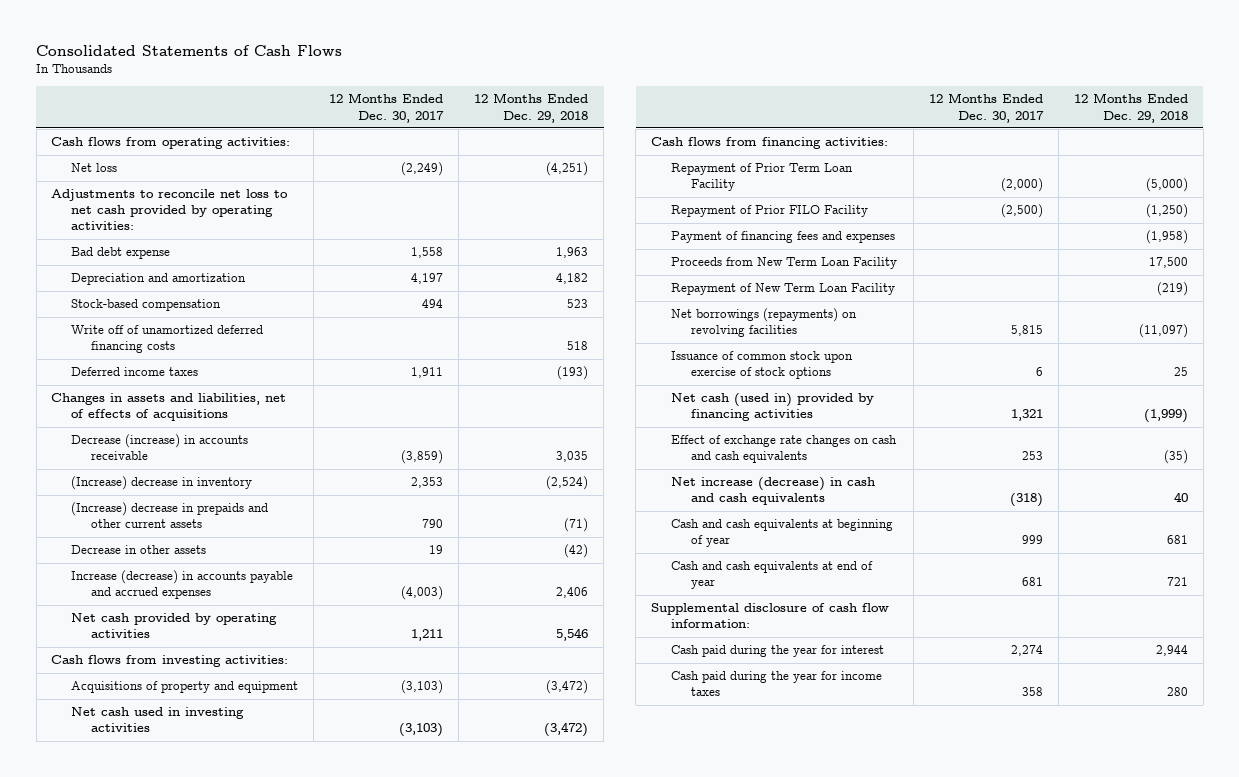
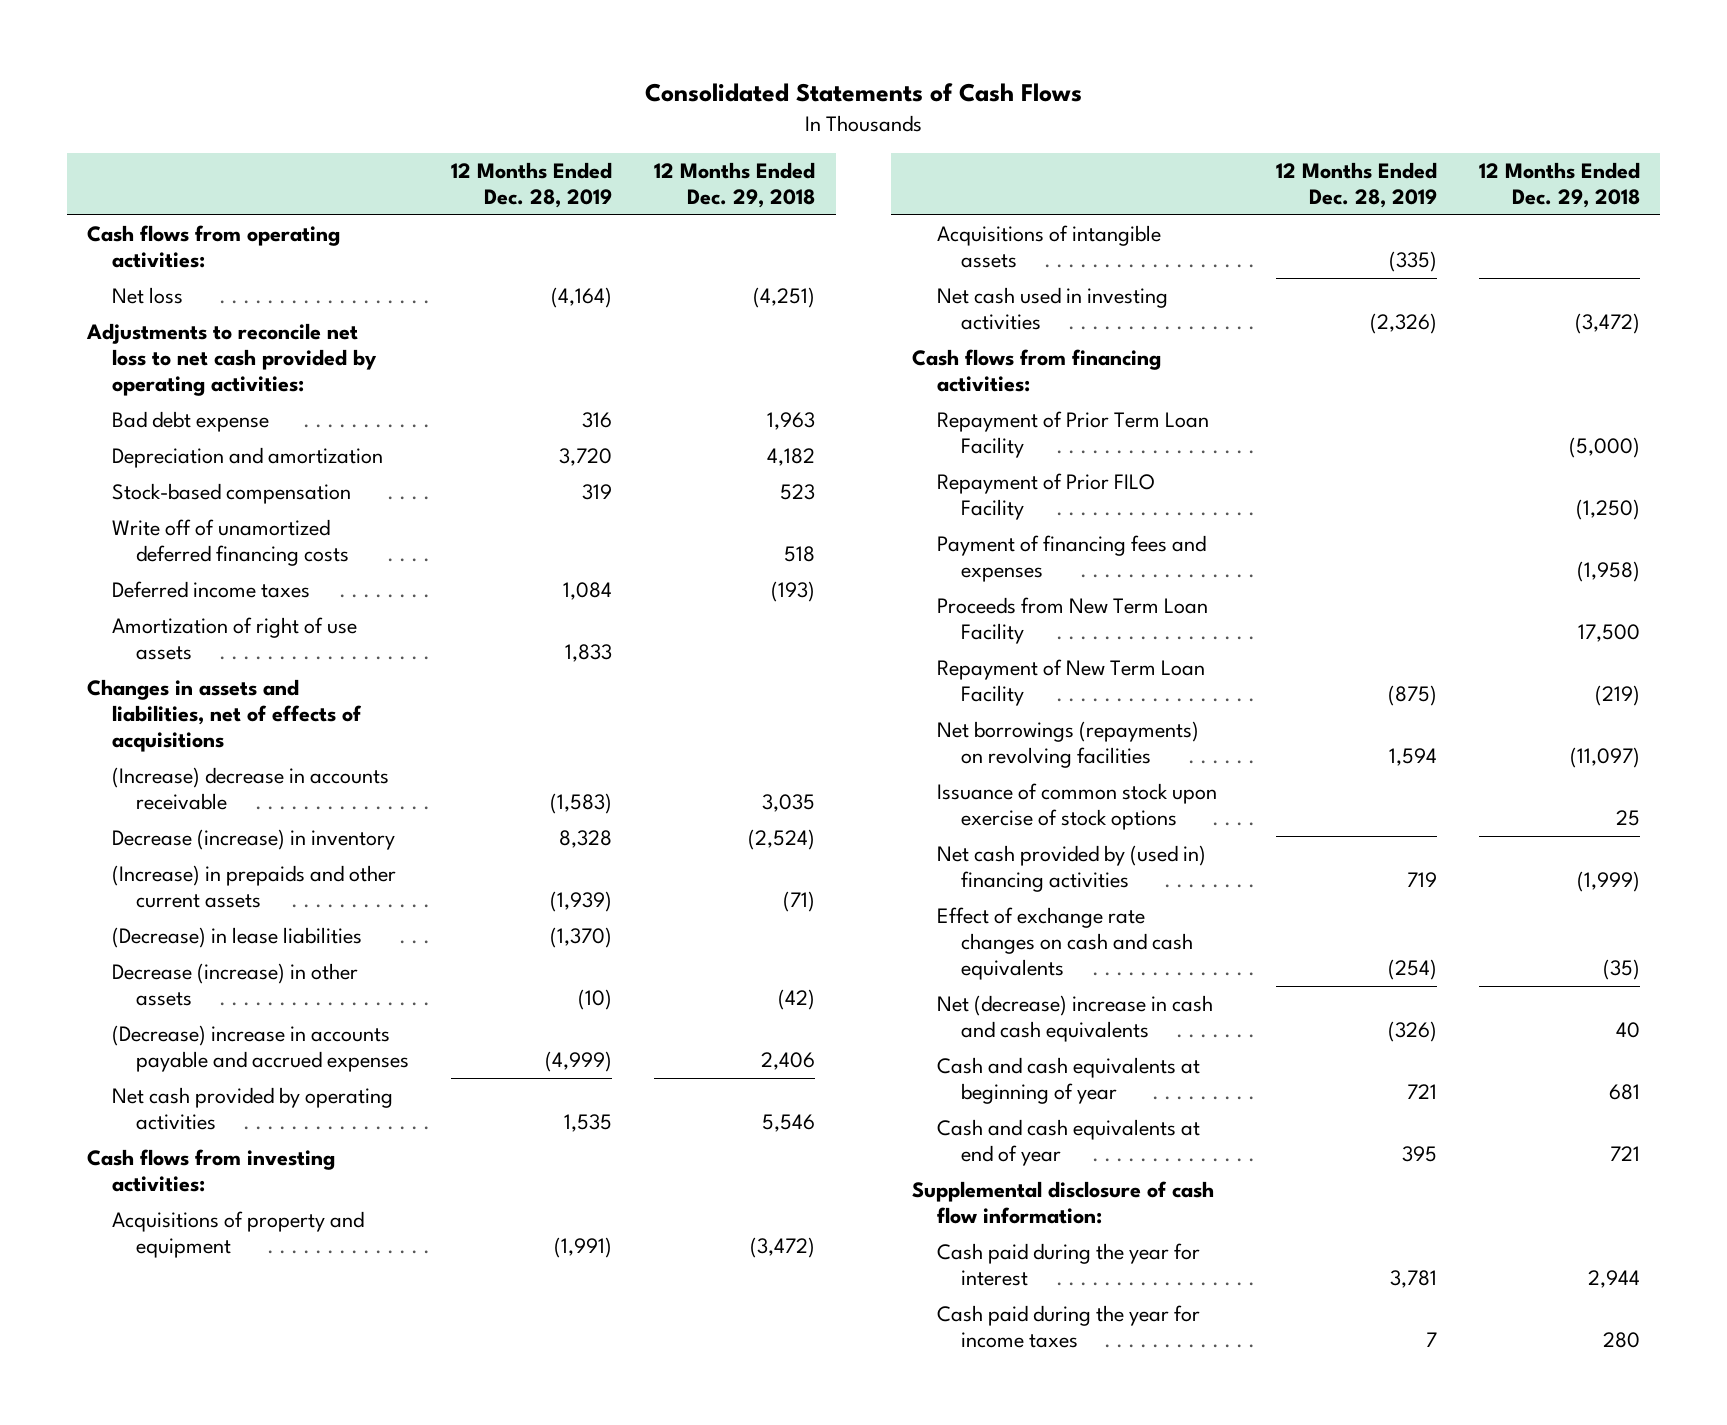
- | 12 Months Ended Dec. 30, 2017 | 12 Months Ended Dec. 29, 2018
+ | 12 Months Ended Dec. 28, 2019 | 12 Months Ended Dec. 29, 2018
+ Amortization of right of use assets | 1,833 |
- Decrease (increase) in accounts receivable | (3,859) | 3,035
- (Increase) decrease in inventory | 2,353 | (2,524)
- (Increase) decrease in prepaids and other current assets | 790 | (71)
- Decrease in other assets | 19 | (42)
- Increase (decrease) in accounts payable and accrued expenses | (4,003) | 2,406
+ (Increase) decrease in accounts receivable | (1,583) | 3,035
+ Decrease (increase) in inventory | 8,328 | (2,524)
+ (Increase) in prepaids and other current assets | (1,939) | (71)
+ (Decrease) in lease liabilities | (1,370) |
+ Decrease (increase) in other assets | (10) | (42)
+ (Decrease) increase in accounts payable and accrued expenses | (4,999) | 2,406
+ Acquisitions of intangible assets | (335) |
- Net cash (used in) provided by financing activities | 1,321 | (1,999)
+ Net cash provided by (used in) financing activities | 719 | (1,999)
- Net increase (decrease) in cash and cash equivalents | (318) | 40
+ Net (decrease) increase in cash and cash equivalents | (326) | 40

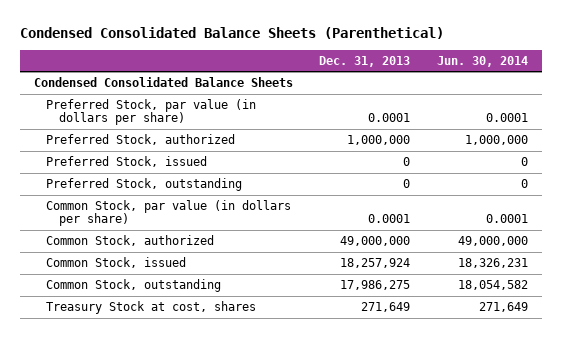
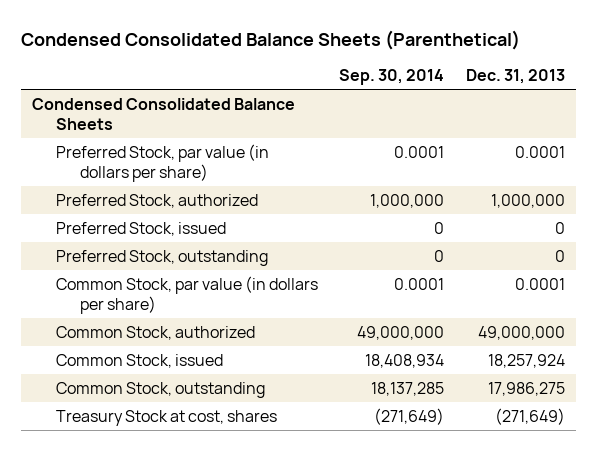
- | Dec. 31, 2013 | Jun. 30, 2014
+ | Sep. 30, 2014 | Dec. 31, 2013
- Treasury Stock at cost, shares | 271,649 | 271,649
+ Treasury Stock at cost, shares | (271,649) | (271,649)

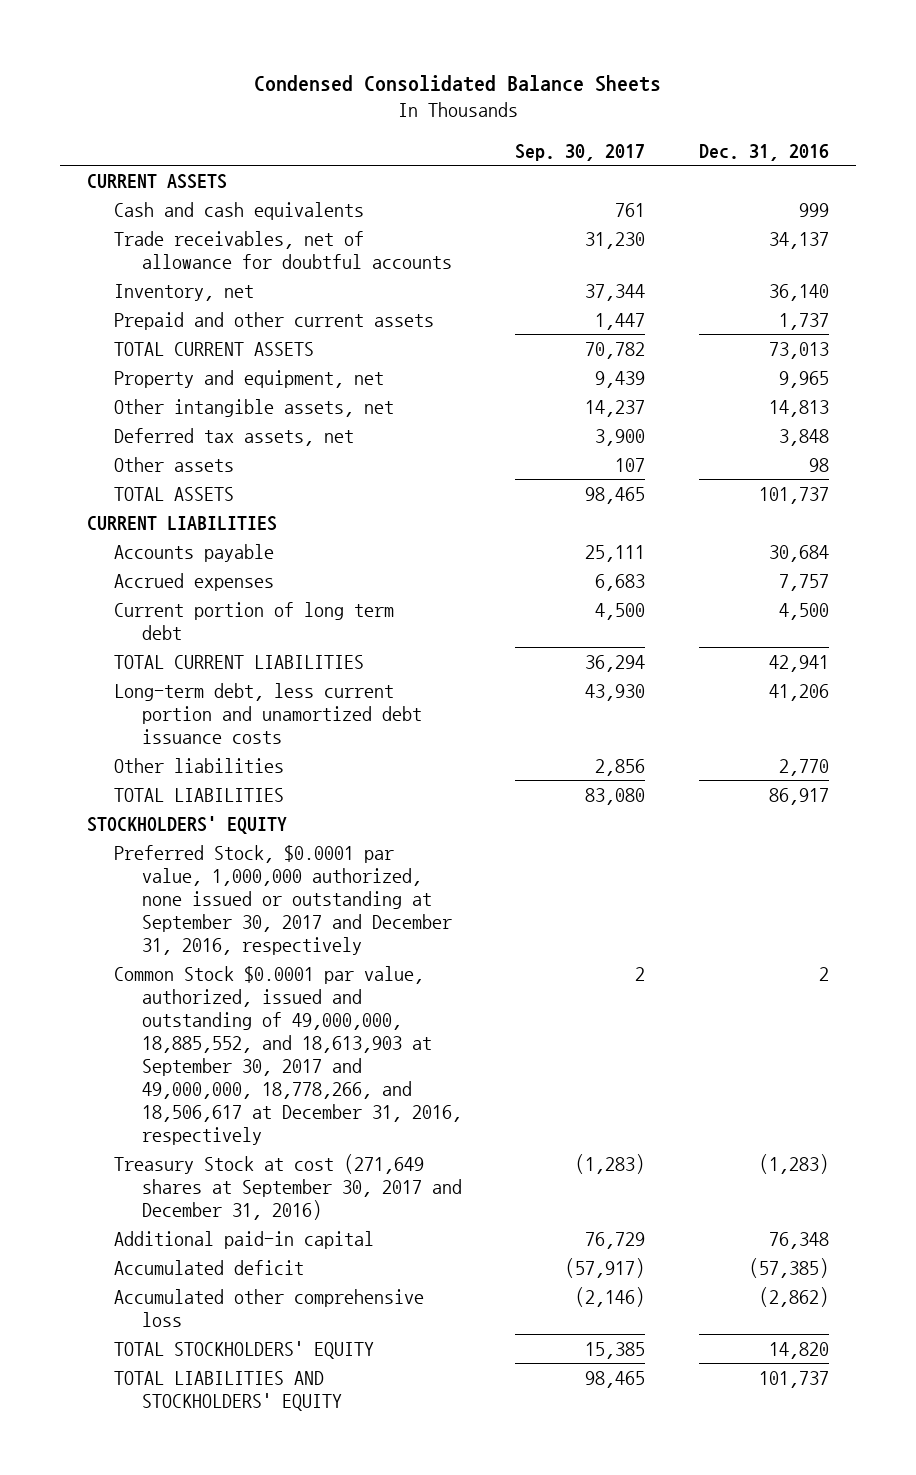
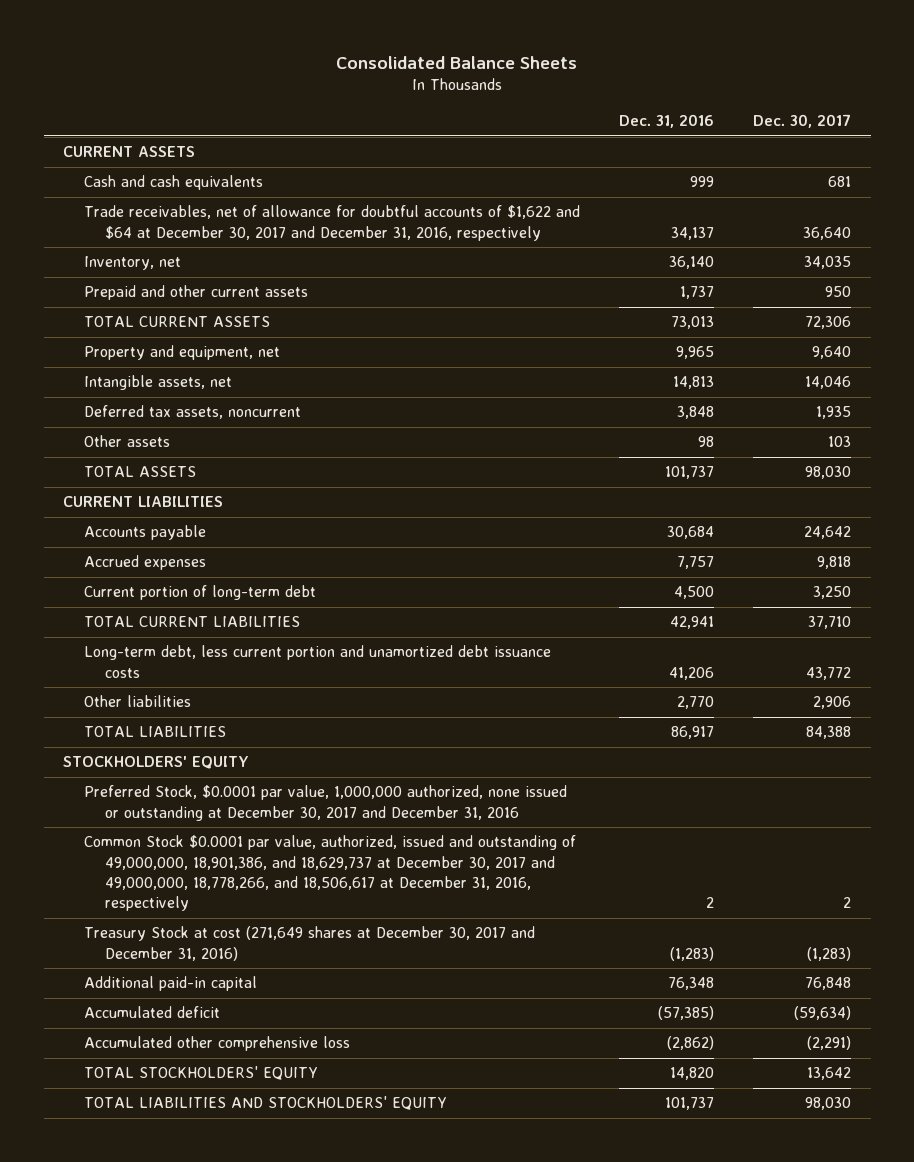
- Condensed Consolidated Balance Sheets
+ Consolidated Balance Sheets
- | Sep. 30, 2017 | Dec. 31, 2016
+ | Dec. 31, 2016 | Dec. 30, 2017
- Trade receivables, net of allowance for doubtful accounts | 31,230 | 34,137
+ Trade receivables, net of allowance for doubtful accounts of $1,622 and $64 at December 30, 2017 and December 31, 2016, respectively | 34,137 | 36,640
- Other intangible assets, net | 14,237 | 14,813
- Deferred tax assets, net | 3,900 | 3,848
+ Intangible assets, net | 14,813 | 14,046
+ Deferred tax assets, noncurrent | 3,848 | 1,935
- Current portion of long term debt | 4,500 | 4,500
+ Current portion of long-term debt | 4,500 | 3,250
- Preferred Stock, $0.0001 par value, 1,000,000 authorized, none issued or outstanding at September 30, 2017 and December 31, 2016, respectively
- Common Stock $0.0001 par value, authorized, issued and outstanding of 49,000,000, 18,885,552, and 18,613,903 at September 30, 2017 and 49,000,000, 18,778,266, and 18,506,617 at December 31, 2016, respectively | 2 | 2
- Treasury Stock at cost (271,649 shares at September 30, 2017 and December 31, 2016) | (1,283) | (1,283)
+ Preferred Stock, $0.0001 par value, 1,000,000 authorized, none issued or outstanding at December 30, 2017 and December 31, 2016
+ Common Stock $0.0001 par value, authorized, issued and outstanding of 49,000,000, 18,901,386, and 18,629,737 at December 30, 2017 and 49,000,000, 18,778,266, and 18,506,617 at December 31, 2016, respectively | 2 | 2
+ Treasury Stock at cost (271,649 shares at December 30, 2017 and December 31, 2016) | (1,283) | (1,283)

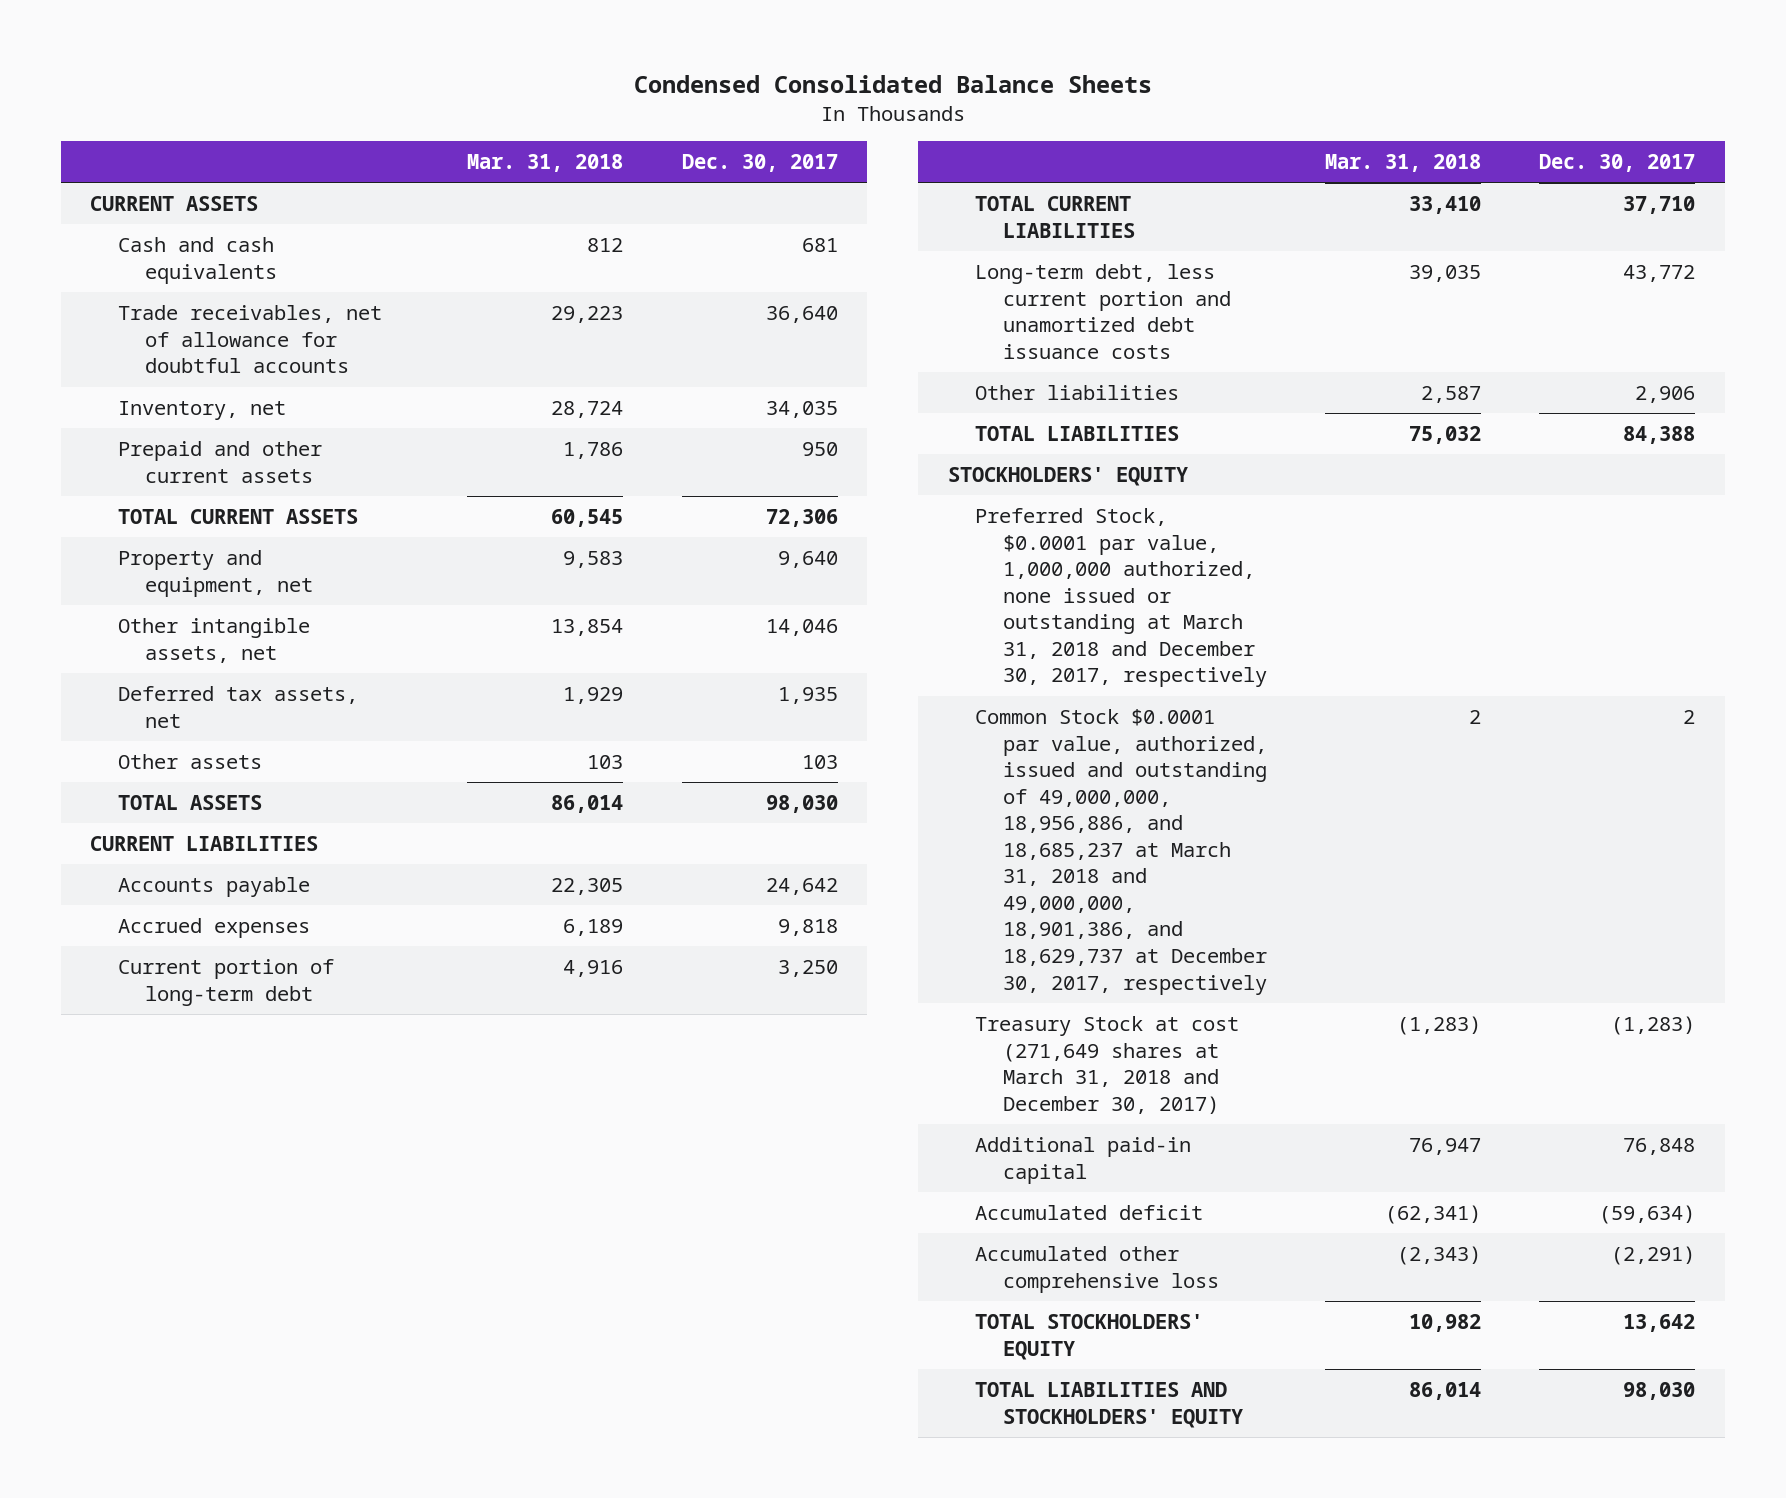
- Consolidated Balance Sheets
+ Condensed Consolidated Balance Sheets
- | Dec. 31, 2016 | Dec. 30, 2017
+ | Mar. 31, 2018 | Dec. 30, 2017
- Trade receivables, net of allowance for doubtful accounts of $1,622 and $64 at December 30, 2017 and December 31, 2016, respectively | 34,137 | 36,640
+ Trade receivables, net of allowance for doubtful accounts | 29,223 | 36,640
- Intangible assets, net | 14,813 | 14,046
- Deferred tax assets, noncurrent | 3,848 | 1,935
+ Other intangible assets, net | 13,854 | 14,046
+ Deferred tax assets, net | 1,929 | 1,935
- Preferred Stock, $0.0001 par value, 1,000,000 authorized, none issued or outstanding at December 30, 2017 and December 31, 2016
- Common Stock $0.0001 par value, authorized, issued and outstanding of 49,000,000, 18,901,386, and 18,629,737 at December 30, 2017 and 49,000,000, 18,778,266, and 18,506,617 at December 31, 2016, respectively | 2 | 2
- Treasury Stock at cost (271,649 shares at December 30, 2017 and December 31, 2016) | (1,283) | (1,283)
+ Preferred Stock, $0.0001 par value, 1,000,000 authorized, none issued or outstanding at March 31, 2018 and December 30, 2017, respectively
+ Common Stock $0.0001 par value, authorized, issued and outstanding of 49,000,000, 18,956,886, and 18,685,237 at March 31, 2018 and 49,000,000, 18,901,386, and 18,629,737 at December 30, 2017, respectively | 2 | 2
+ Treasury Stock at cost (271,649 shares at March 31, 2018 and December 30, 2017) | (1,283) | (1,283)

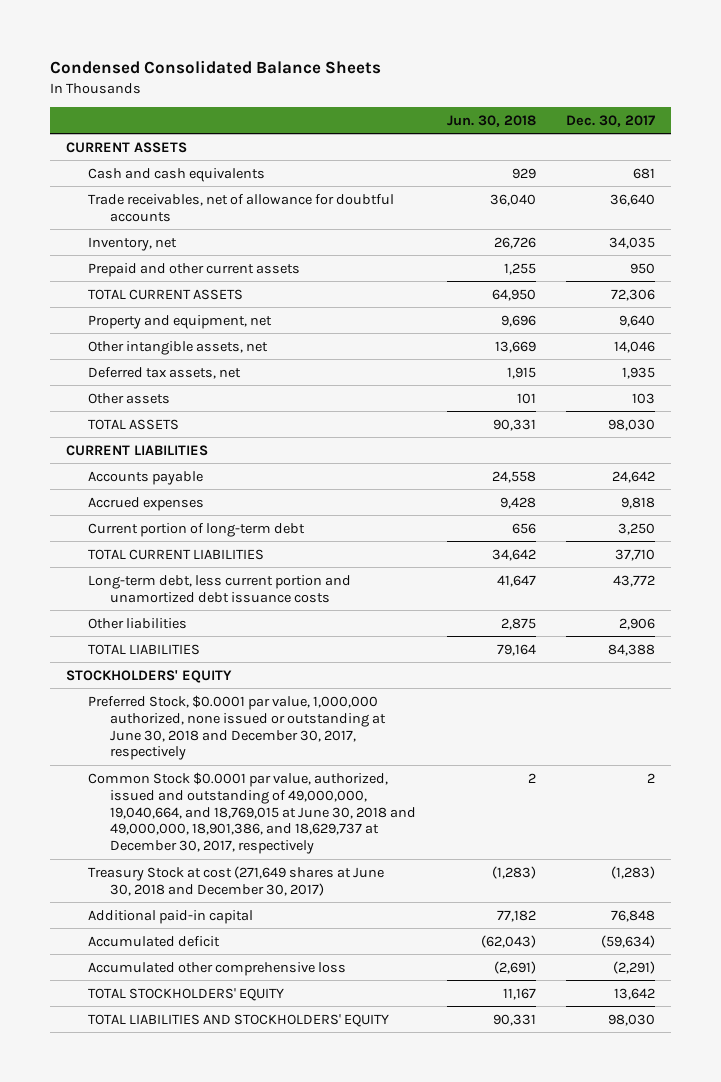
- | Mar. 31, 2018 | Dec. 30, 2017
+ | Jun. 30, 2018 | Dec. 30, 2017
- Preferred Stock, $0.0001 par value, 1,000,000 authorized, none issued or outstanding at March 31, 2018 and December 30, 2017, respectively
- Common Stock $0.0001 par value, authorized, issued and outstanding of 49,000,000, 18,956,886, and 18,685,237 at March 31, 2018 and 49,000,000, 18,901,386, and 18,629,737 at December 30, 2017, respectively | 2 | 2
- Treasury Stock at cost (271,649 shares at March 31, 2018 and December 30, 2017) | (1,283) | (1,283)
+ Preferred Stock, $0.0001 par value, 1,000,000 authorized, none issued or outstanding at June 30, 2018 and December 30, 2017, respectively
+ Common Stock $0.0001 par value, authorized, issued and outstanding of 49,000,000, 19,040,664, and 18,769,015 at June 30, 2018 and 49,000,000, 18,901,386, and 18,629,737 at December 30, 2017, respectively | 2 | 2
+ Treasury Stock at cost (271,649 shares at June 30, 2018 and December 30, 2017) | (1,283) | (1,283)

